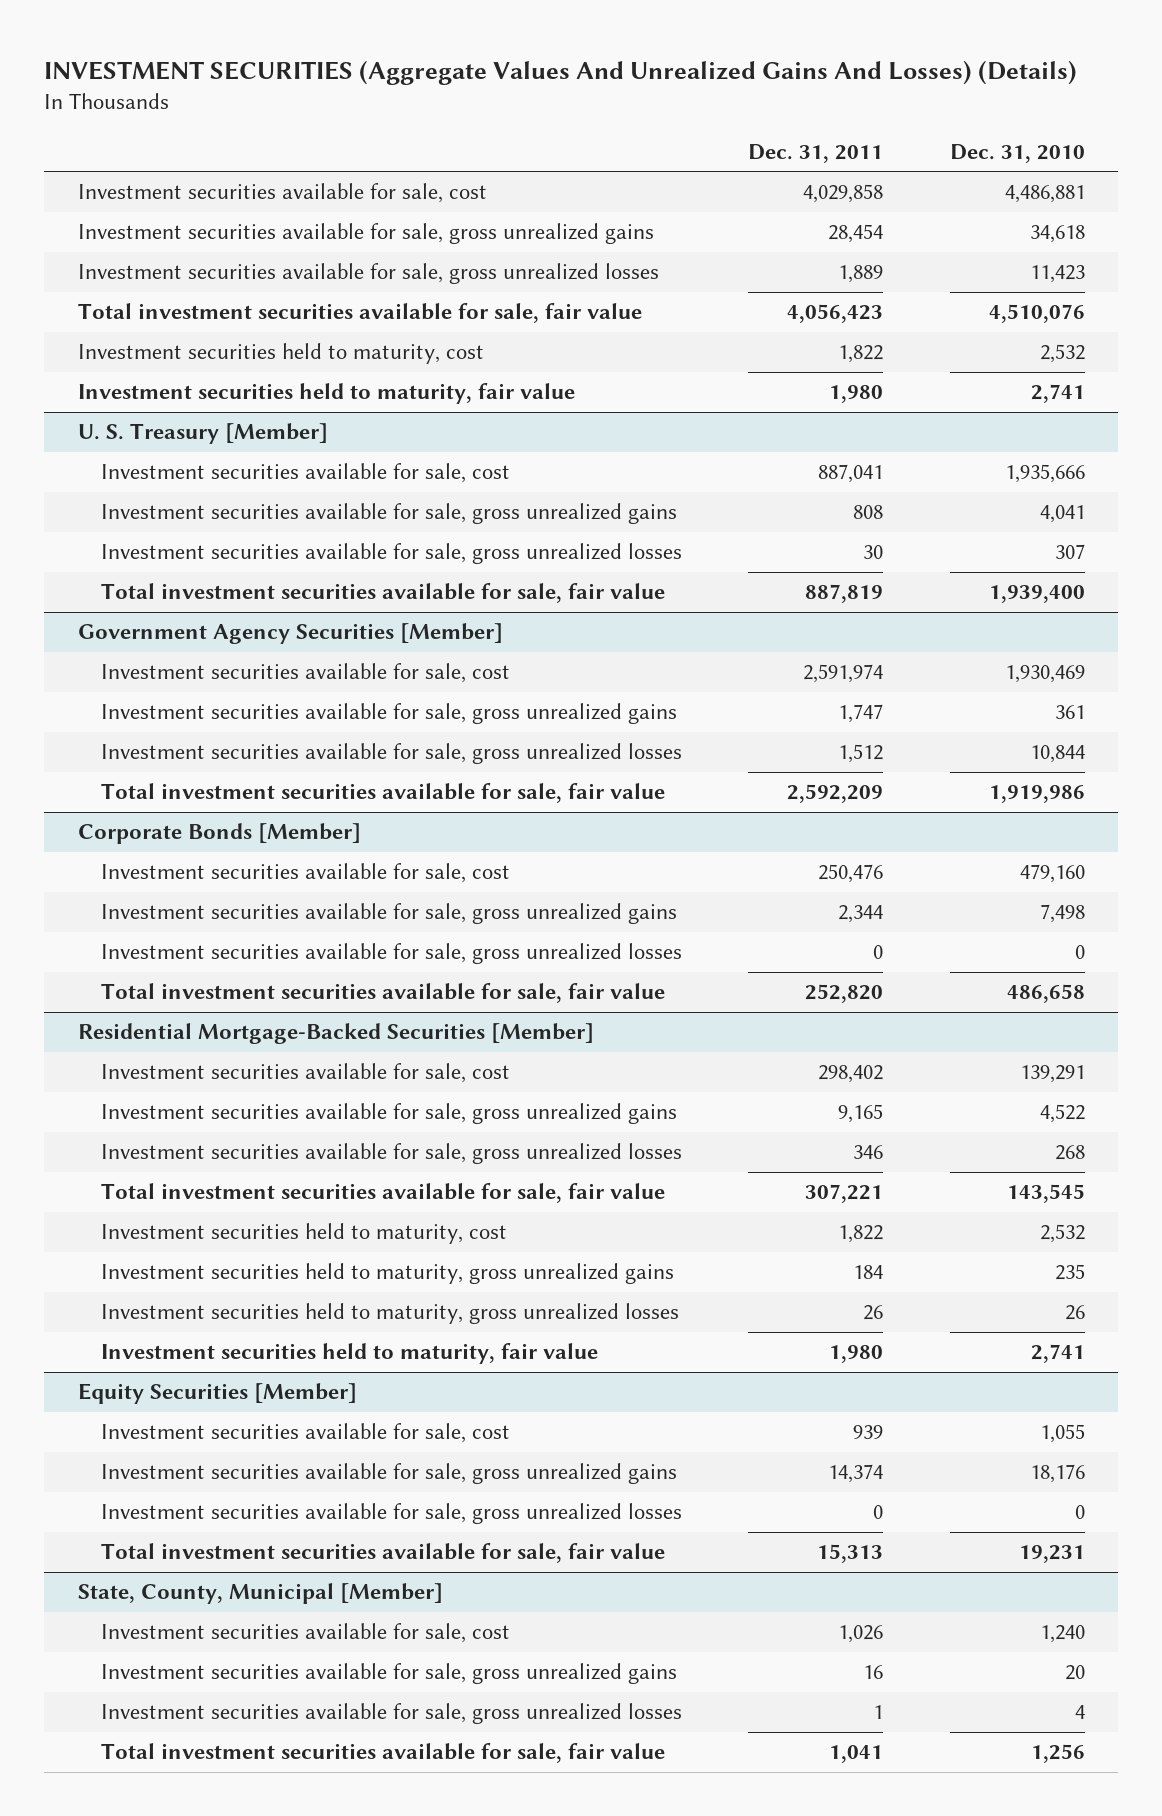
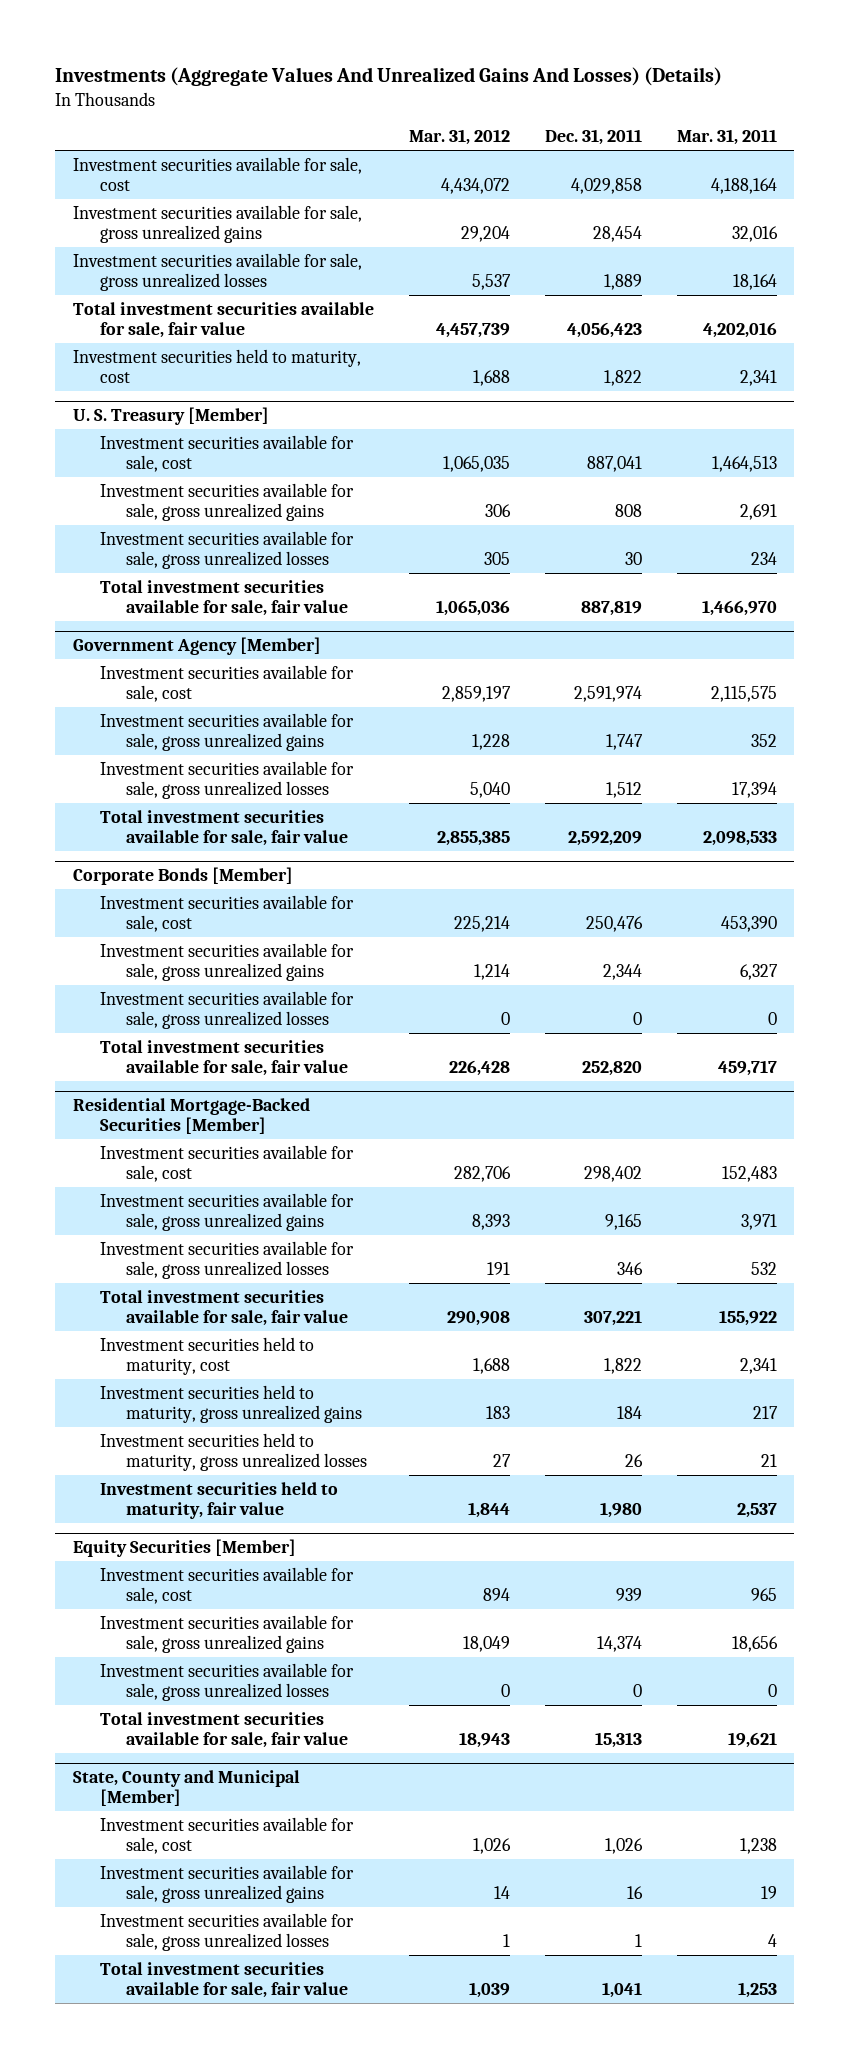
- INVESTMENT SECURITIES (Aggregate Values And Unrealized Gains And Losses) (Details)
+ Investments (Aggregate Values And Unrealized Gains And Losses) (Details)
- | Dec. 31, 2011 | Dec. 31, 2010
+ | Mar. 31, 2012 | Dec. 31, 2011 | Mar. 31, 2011
- Investment securities held to maturity, fair value | 1,980 | 2,741
- Government Agency Securities [Member]
+ Government Agency [Member]
- State, County, Municipal [Member]
+ State, County and Municipal [Member]

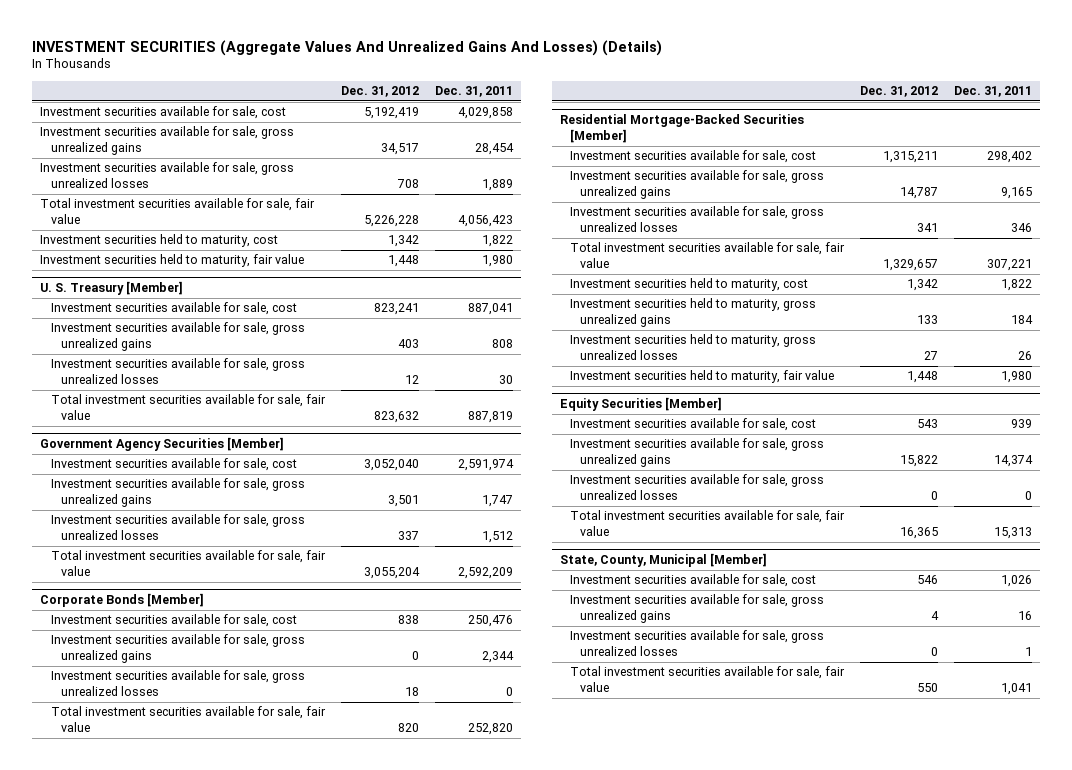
- Investments (Aggregate Values And Unrealized Gains And Losses) (Details)
+ INVESTMENT SECURITIES (Aggregate Values And Unrealized Gains And Losses) (Details)
- | Mar. 31, 2012 | Dec. 31, 2011 | Mar. 31, 2011
+ | Dec. 31, 2012 | Dec. 31, 2011
+ Investment securities held to maturity, fair value | 1,448 | 1,980
- Government Agency [Member]
+ Government Agency Securities [Member]
- State, County and Municipal [Member]
+ State, County, Municipal [Member]

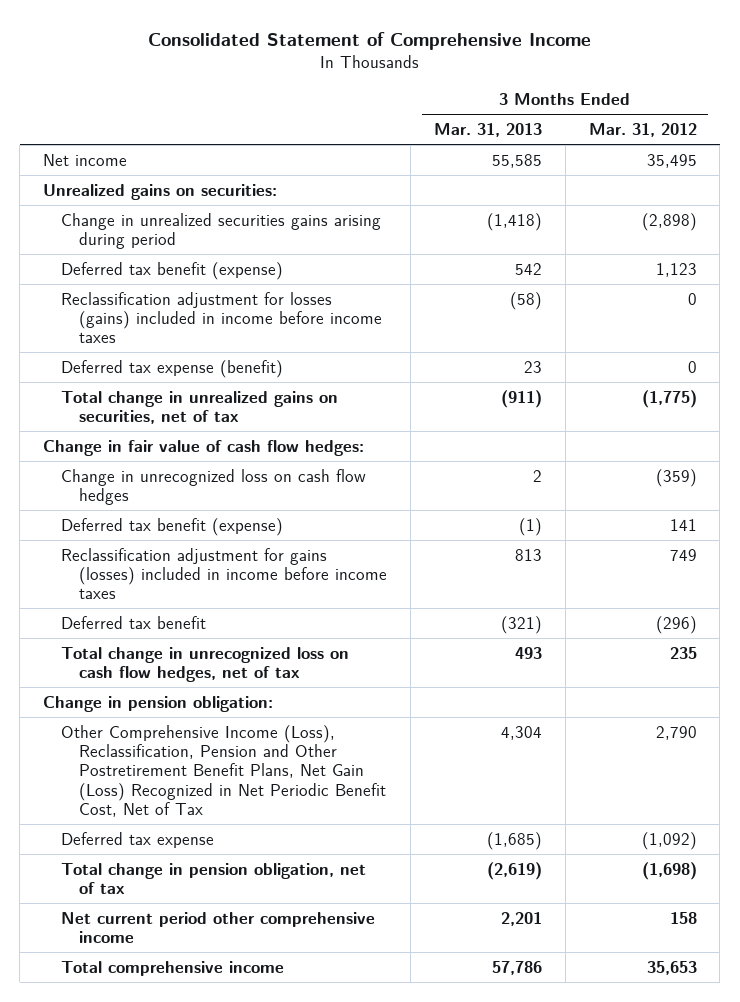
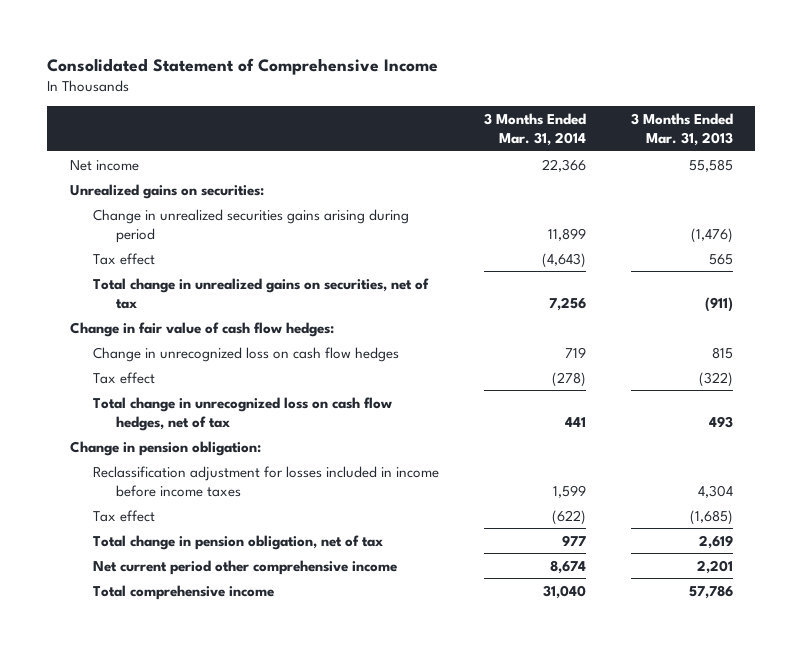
- | 3 Months Ended Mar. 31, 2013 | 3 Months Ended Mar. 31, 2012
+ | 3 Months Ended Mar. 31, 2014 | 3 Months Ended Mar. 31, 2013
- Change in unrealized securities gains arising during period | (1,418) | (2,898)
- Deferred tax benefit (expense) | 542 | 1,123
- Reclassification adjustment for losses (gains) included in income before income taxes | (58) | 0
- Deferred tax expense (benefit) | 23 | 0
+ Change in unrealized securities gains arising during period | 11,899 | (1,476)
+ Tax effect | (4,643) | 565
- Change in unrecognized loss on cash flow hedges | 2 | (359)
- Deferred tax benefit (expense) | (1) | 141
- Reclassification adjustment for gains (losses) included in income before income taxes | 813 | 749
- Deferred tax benefit | (321) | (296)
+ Change in unrecognized loss on cash flow hedges | 719 | 815
+ Tax effect | (278) | (322)
- Other Comprehensive Income (Loss), Reclassification, Pension and Other Postretirement Benefit Plans, Net Gain (Loss) Recognized in Net Periodic Benefit Cost, Net of Tax | 4,304 | 2,790
- Deferred tax expense | (1,685) | (1,092)
- Total change in pension obligation, net of tax | (2,619) | (1,698)
+ Reclassification adjustment for losses included in income before income taxes | 1,599 | 4,304
+ Tax effect | (622) | (1,685)
+ Total change in pension obligation, net of tax | 977 | 2,619

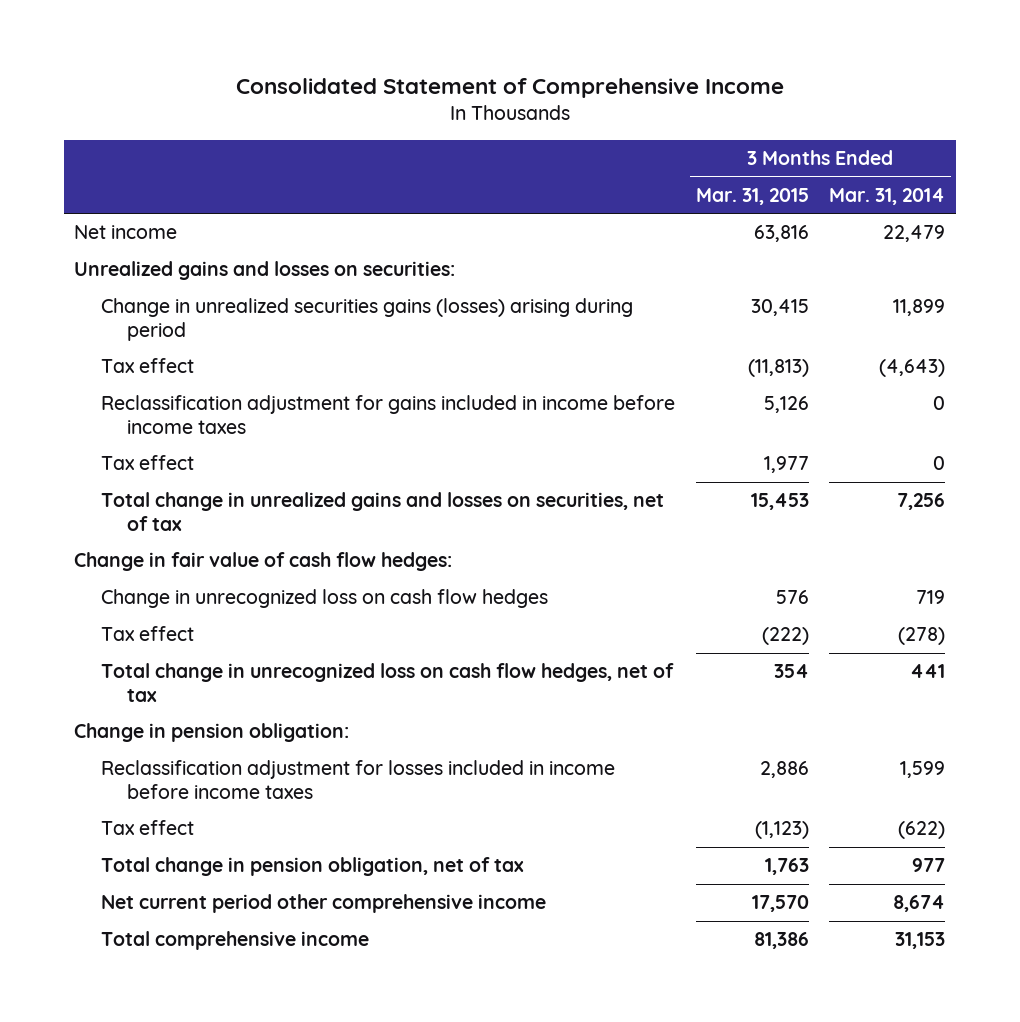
- | 3 Months Ended Mar. 31, 2014 | 3 Months Ended Mar. 31, 2013
+ | 3 Months Ended Mar. 31, 2015 | 3 Months Ended Mar. 31, 2014
- Net income | 22,366 | 55,585
- Unrealized gains on securities:
- Change in unrealized securities gains arising during period | 11,899 | (1,476)
+ Net income | 63,816 | 22,479
+ Unrealized gains and losses on securities:
+ Change in unrealized securities gains (losses) arising during period | 30,415 | 11,899
- Total change in unrealized gains on securities, net of tax | 7,256 | (911)
+ Reclassification adjustment for gains included in income before income taxes | 5,126 | 0
+ Tax effect | 1,977 | 0
+ Total change in unrealized gains and losses on securities, net of tax | 15,453 | 7,256
- Total comprehensive income | 31,040 | 57,786
+ Total comprehensive income | 81,386 | 31,153

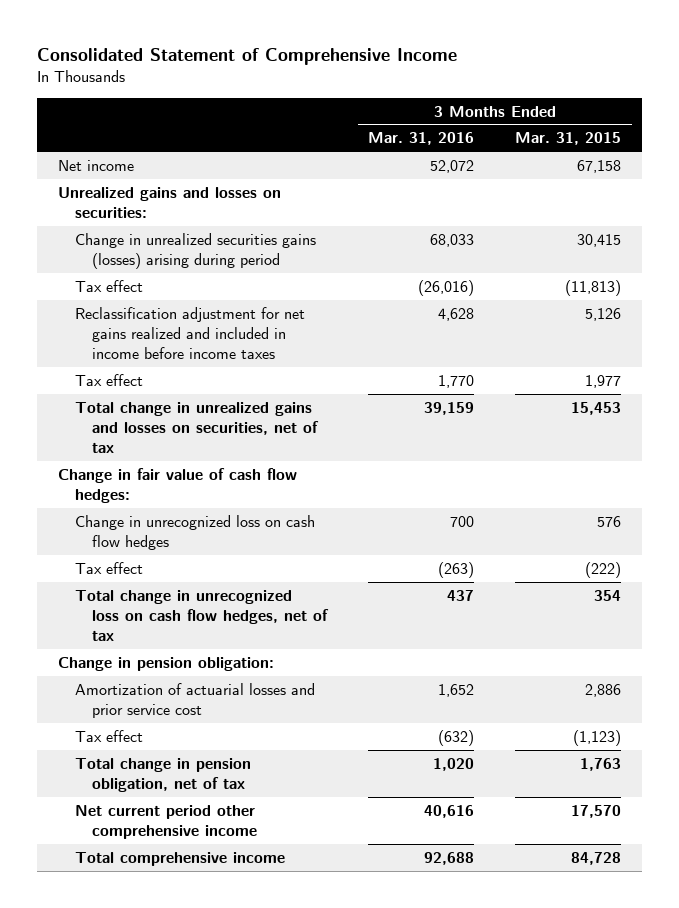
- | 3 Months Ended Mar. 31, 2015 | 3 Months Ended Mar. 31, 2014
+ | 3 Months Ended Mar. 31, 2016 | 3 Months Ended Mar. 31, 2015
- Net income | 63,816 | 22,479
+ Net income | 52,072 | 67,158
- Reclassification adjustment for gains included in income before income taxes | 5,126 | 0
+ Reclassification adjustment for net gains realized and included in income before income taxes | 4,628 | 5,126
- Reclassification adjustment for losses included in income before income taxes | 2,886 | 1,599
+ Amortization of actuarial losses and prior service cost | 1,652 | 2,886
- Total comprehensive income | 81,386 | 31,153
+ Total comprehensive income | 92,688 | 84,728

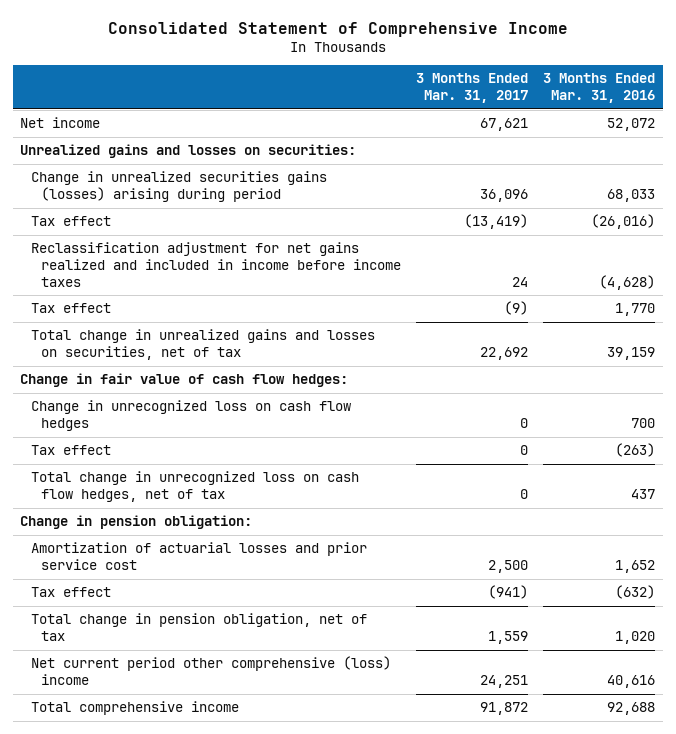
- | 3 Months Ended Mar. 31, 2016 | 3 Months Ended Mar. 31, 2015
+ | 3 Months Ended Mar. 31, 2017 | 3 Months Ended Mar. 31, 2016
- Reclassification adjustment for net gains realized and included in income before income taxes | 4,628 | 5,126
+ Reclassification adjustment for net gains realized and included in income before income taxes | 24 | (4,628)
- Net current period other comprehensive income | 40,616 | 17,570
+ Net current period other comprehensive (loss) income | 24,251 | 40,616

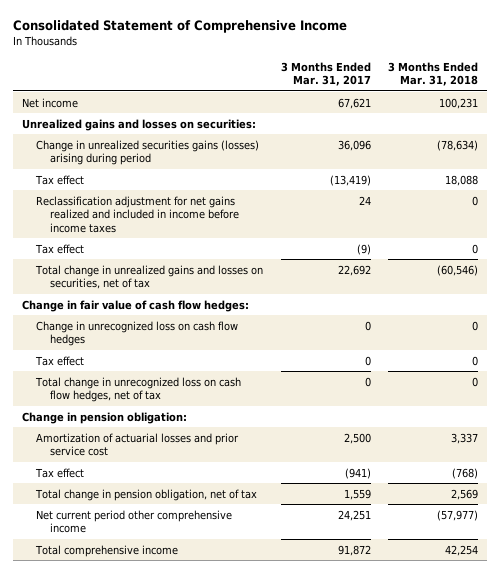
- | 3 Months Ended Mar. 31, 2017 | 3 Months Ended Mar. 31, 2016
+ | 3 Months Ended Mar. 31, 2017 | 3 Months Ended Mar. 31, 2018
- Net current period other comprehensive (loss) income | 24,251 | 40,616
+ Net current period other comprehensive income | 24,251 | (57,977)

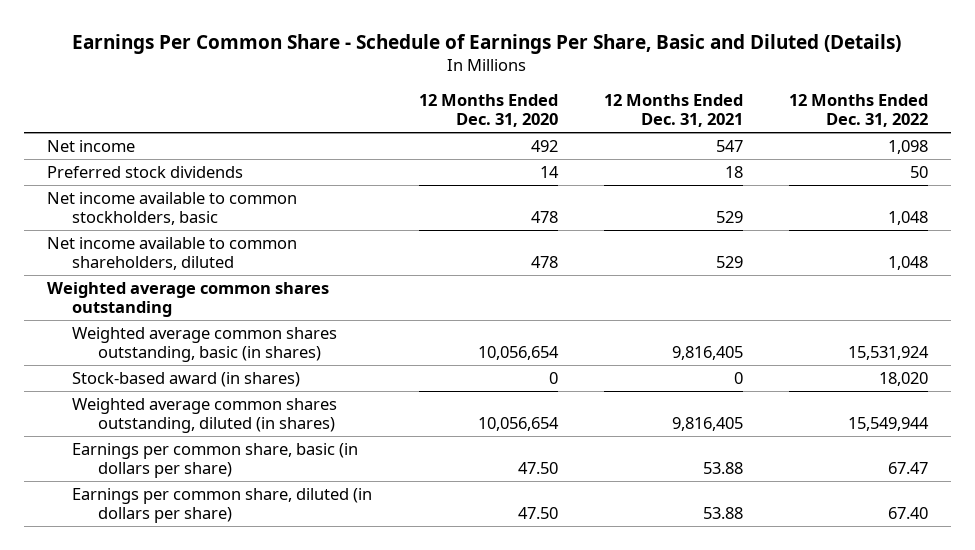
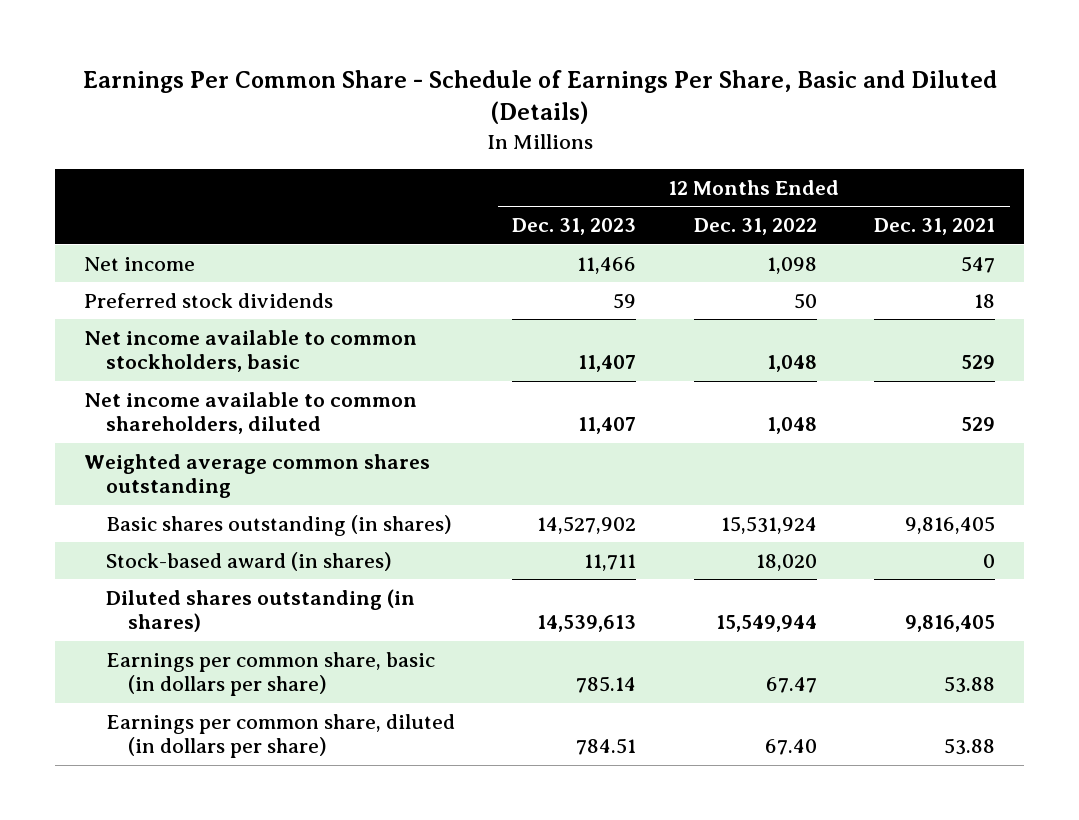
- | 12 Months Ended Dec. 31, 2020 | 12 Months Ended Dec. 31, 2021 | 12 Months Ended Dec. 31, 2022
+ | 12 Months Ended Dec. 31, 2023 | 12 Months Ended Dec. 31, 2022 | 12 Months Ended Dec. 31, 2021
- Weighted average common shares outstanding, basic (in shares) | 10,056,654 | 9,816,405 | 15,531,924
+ Basic shares outstanding (in shares) | 14,527,902 | 15,531,924 | 9,816,405
- Weighted average common shares outstanding, diluted (in shares) | 10,056,654 | 9,816,405 | 15,549,944
+ Diluted shares outstanding (in shares) | 14,539,613 | 15,549,944 | 9,816,405

